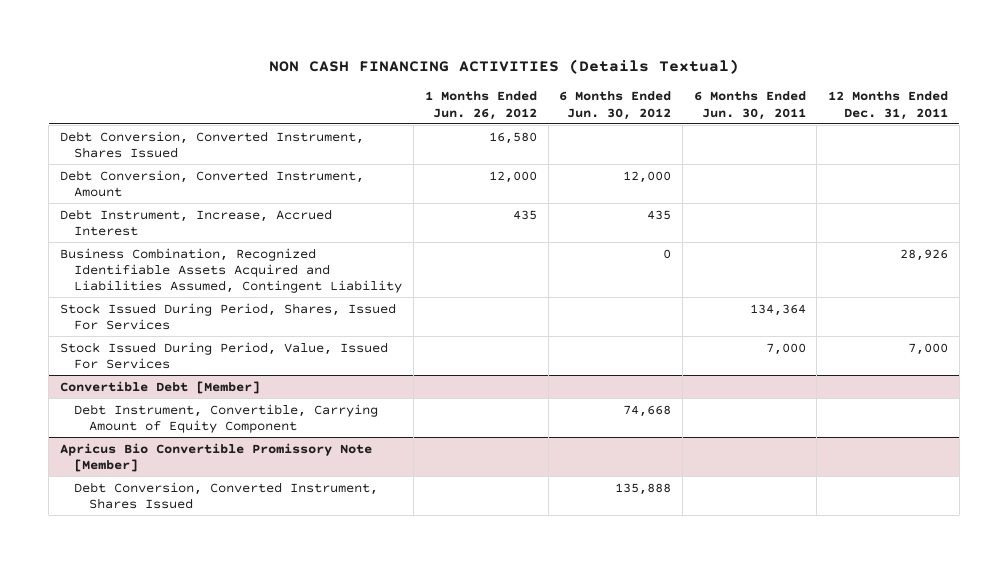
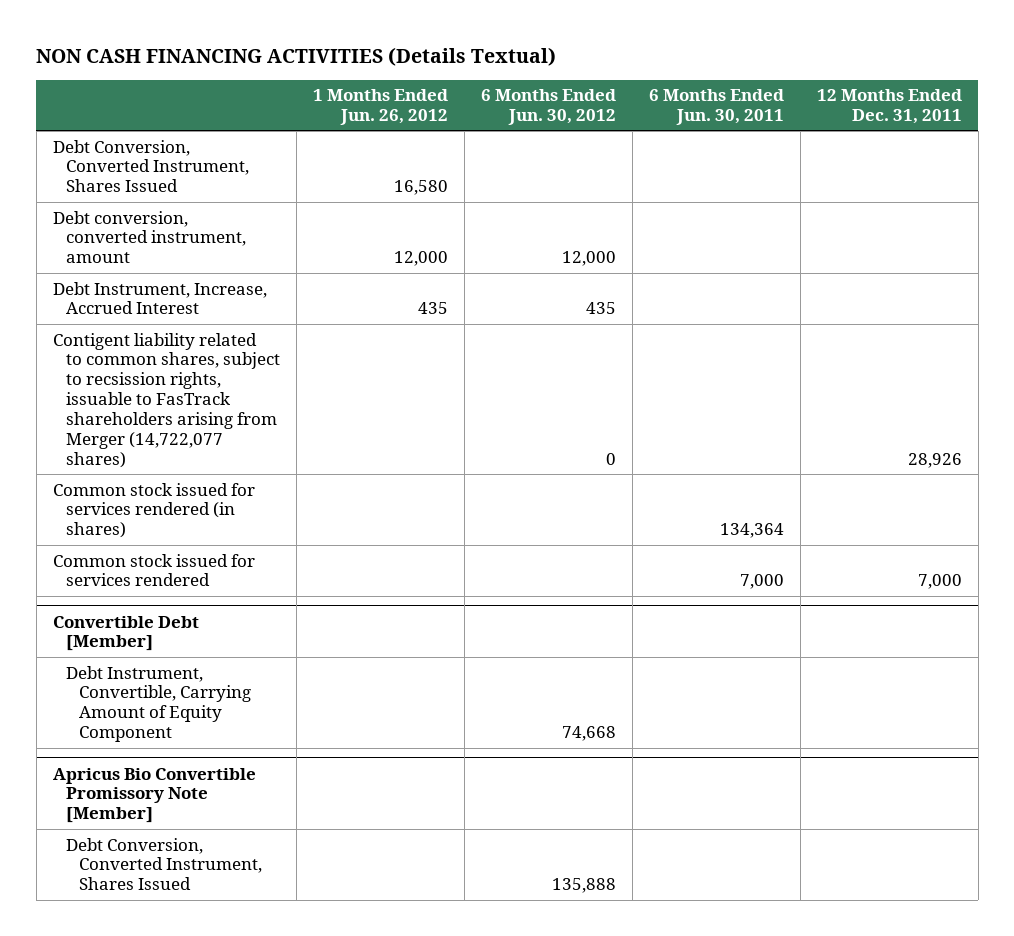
- Debt Conversion, Converted Instrument, Amount | 12,000 | 12,000 | |
+ Debt conversion, converted instrument, amount | 12,000 | 12,000 | |
- Business Combination, Recognized Identifiable Assets Acquired and Liabilities Assumed, Contingent Liability | | 0 | | 28,926
- Stock Issued During Period, Shares, Issued For Services | | | 134,364 |
- Stock Issued During Period, Value, Issued For Services | | | 7,000 | 7,000
+ Contigent liability related to common shares, subject to recsission rights, issuable to FasTrack shareholders arising from Merger (14,722,077 shares) | | 0 | | 28,926
+ Common stock issued for services rendered (in shares) | | | 134,364 |
+ Common stock issued for services rendered | | | 7,000 | 7,000

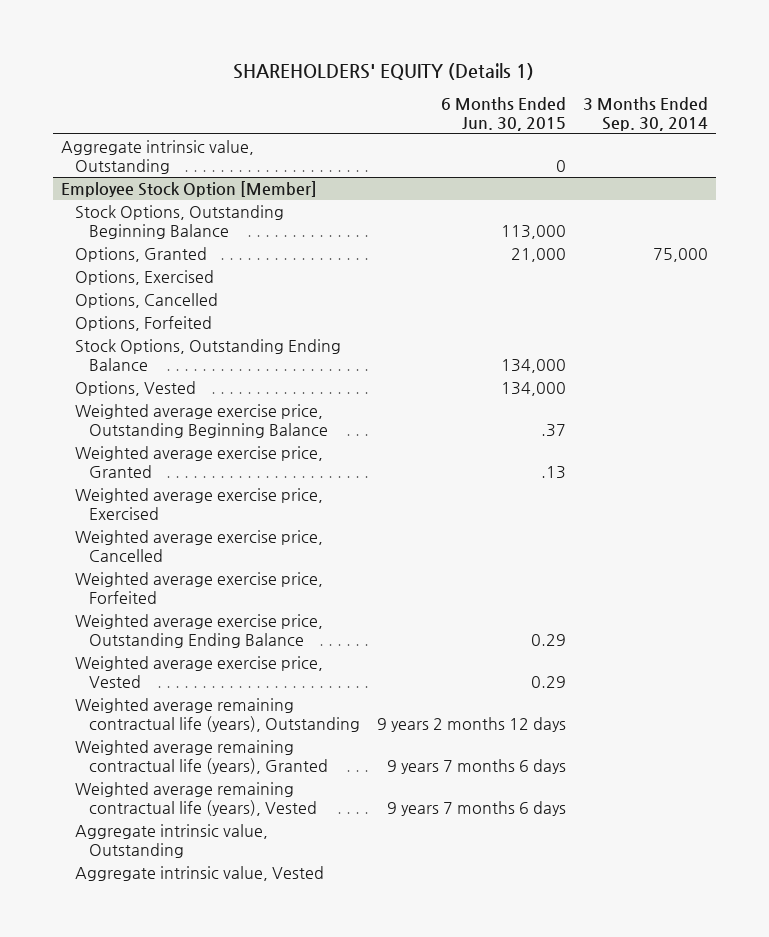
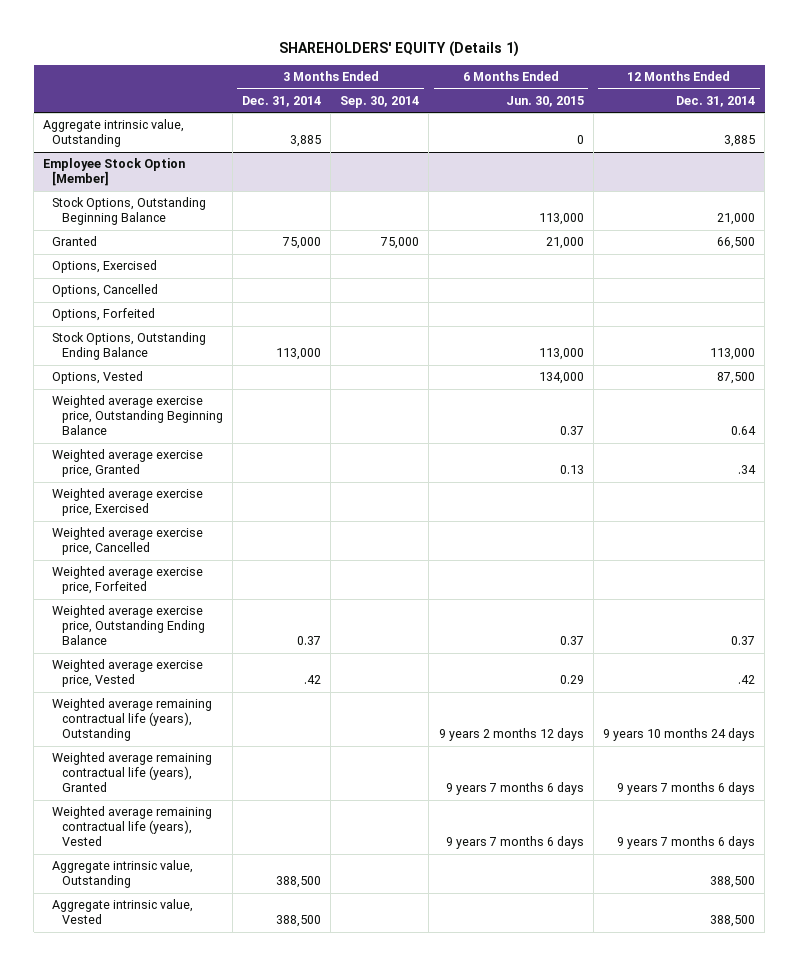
- | 6 Months Ended Jun. 30, 2015 | 3 Months Ended Sep. 30, 2014
+ | 3 Months Ended Dec. 31, 2014 | 3 Months Ended Sep. 30, 2014 | 6 Months Ended Jun. 30, 2015 | 12 Months Ended Dec. 31, 2014
@ Employee Stock Option [Member]
- Options, Granted | 21,000 | 75,000
+ Granted | 75,000 | 75,000 | 21,000 | 66,500
- Stock Options, Outstanding Ending Balance | 134,000 |
+ Stock Options, Outstanding Ending Balance | 113,000 | | 113,000 | 113,000
- Weighted average exercise price, Outstanding Beginning Balance | .37 |
- Weighted average exercise price, Granted | .13 |
+ Weighted average exercise price, Outstanding Beginning Balance | | | 0.37 | 0.64
+ Weighted average exercise price, Granted | | | 0.13 | .34
- Weighted average exercise price, Outstanding Ending Balance | 0.29 |
+ Weighted average exercise price, Outstanding Ending Balance | 0.37 | | 0.37 | 0.37

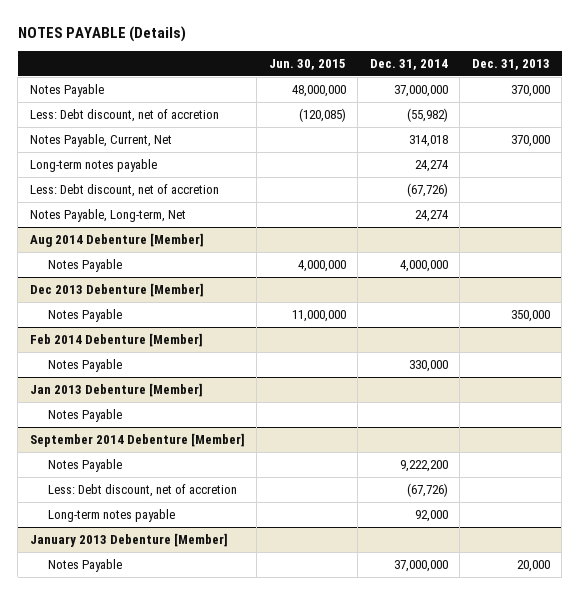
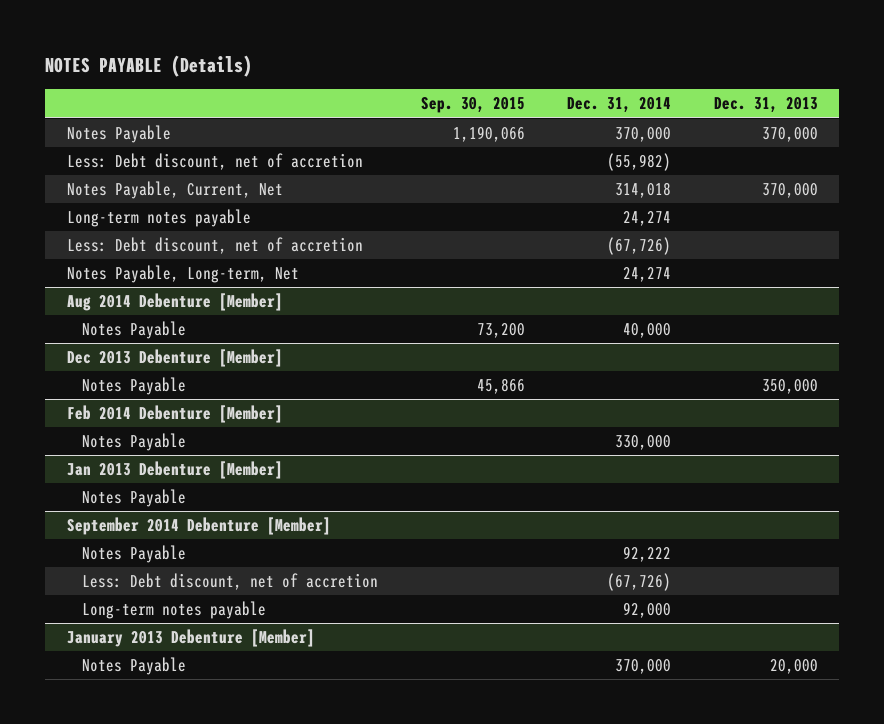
- | Jun. 30, 2015 | Dec. 31, 2014 | Dec. 31, 2013
+ | Sep. 30, 2015 | Dec. 31, 2014 | Dec. 31, 2013
- Notes Payable | 48,000,000 | 37,000,000 | 370,000
+ Notes Payable | 1,190,066 | 370,000 | 370,000
@ Aug 2014 Debenture [Member]
- Notes Payable | 4,000,000 | 4,000,000 |
+ Notes Payable | 73,200 | 40,000 |
@ September 2014 Debenture [Member]
- Notes Payable | | 9,222,200 |
+ Notes Payable | | 92,222 |
@ January 2013 Debenture [Member]
- Notes Payable | | 37,000,000 | 20,000
+ Notes Payable | | 370,000 | 20,000

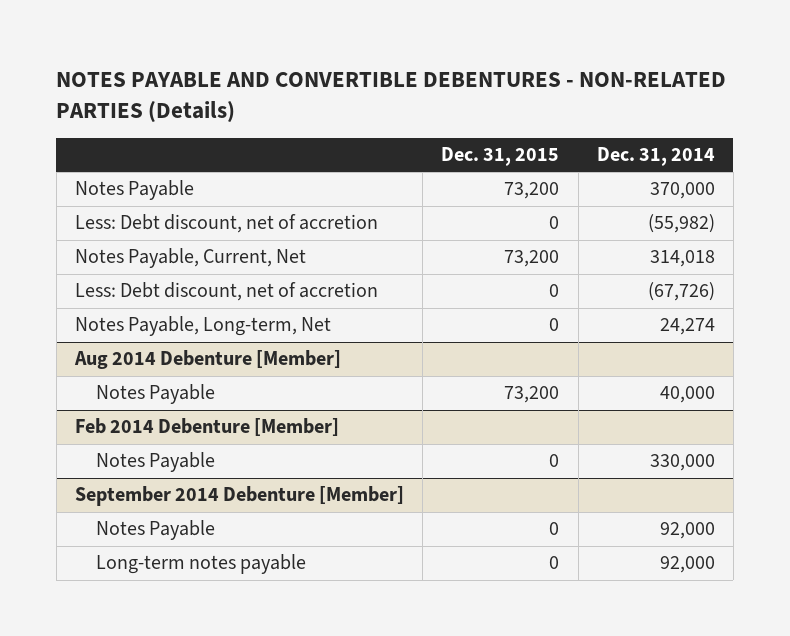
- NOTES PAYABLE (Details)
+ NOTES PAYABLE AND CONVERTIBLE DEBENTURES - NON-RELATED PARTIES (Details)
- | Sep. 30, 2015 | Dec. 31, 2014 | Dec. 31, 2013
+ | Dec. 31, 2015 | Dec. 31, 2014
- Long-term notes payable | | 24,274 |
- Dec 2013 Debenture [Member]
- Notes Payable | 45,866 | | 350,000
- Jan 2013 Debenture [Member]
- Notes Payable
@ September 2014 Debenture [Member]
- Notes Payable | | 92,222 |
- Less: Debt discount, net of accretion | | (67,726) |
+ Notes Payable | 0 | 92,000
- January 2013 Debenture [Member]
- Notes Payable | | 370,000 | 20,000

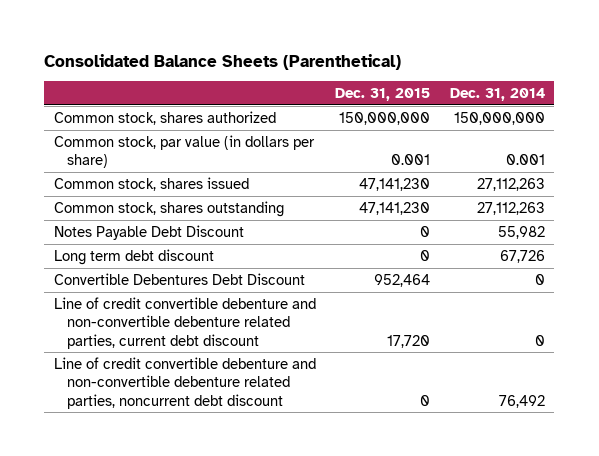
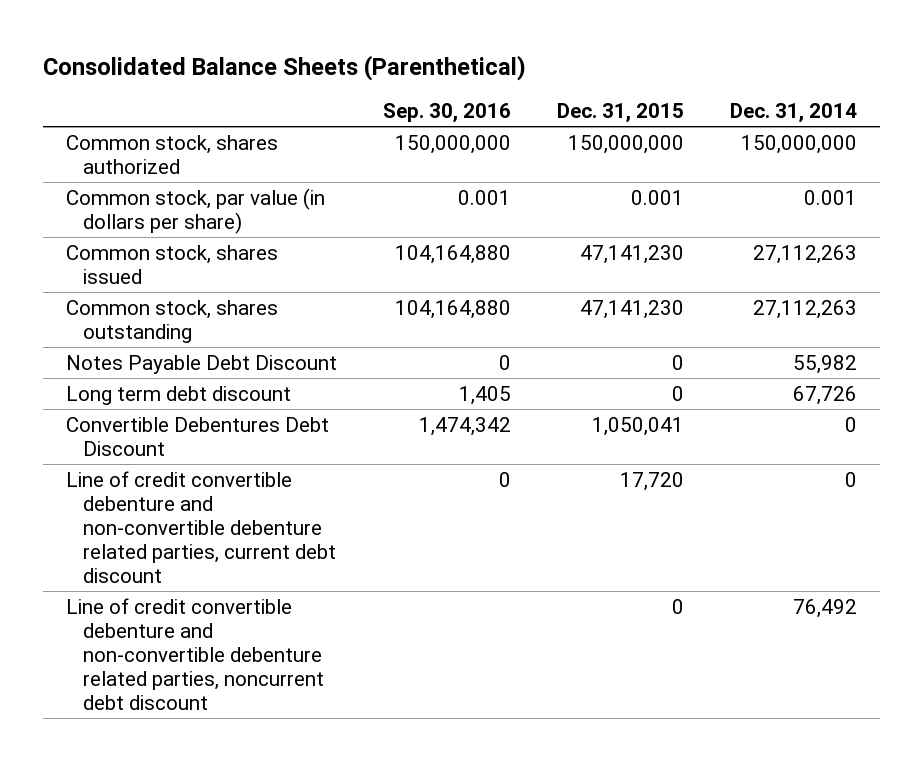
- | Dec. 31, 2015 | Dec. 31, 2014
+ | Sep. 30, 2016 | Dec. 31, 2015 | Dec. 31, 2014
- Convertible Debentures Debt Discount | 952,464 | 0
+ Convertible Debentures Debt Discount | 1,474,342 | 1,050,041 | 0

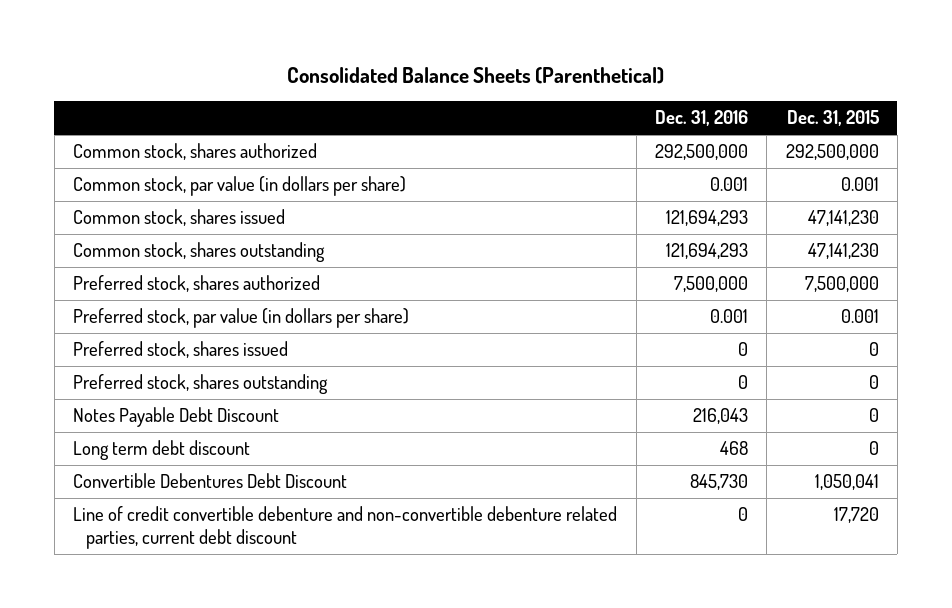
- | Sep. 30, 2016 | Dec. 31, 2015 | Dec. 31, 2014
+ | Dec. 31, 2016 | Dec. 31, 2015
- Common stock, shares authorized | 150,000,000 | 150,000,000 | 150,000,000
+ Common stock, shares authorized | 292,500,000 | 292,500,000
+ Preferred stock, shares authorized | 7,500,000 | 7,500,000
+ Preferred stock, par value (in dollars per share) | 0.001 | 0.001
+ Preferred stock, shares issued | 0 | 0
+ Preferred stock, shares outstanding | 0 | 0
- Line of credit convertible debenture and non-convertible debenture related parties, noncurrent debt discount | | 0 | 76,492

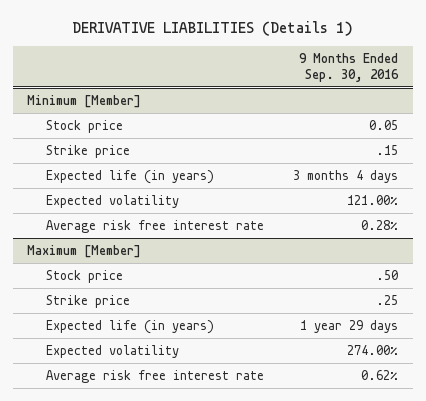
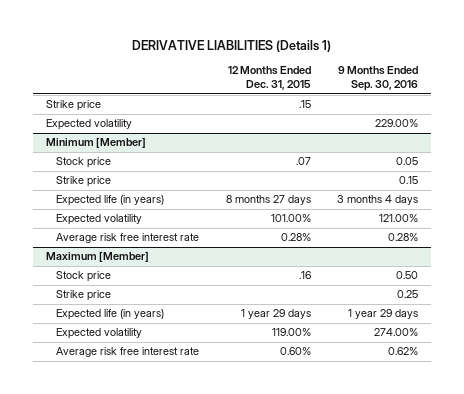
- | 9 Months Ended Sep. 30, 2016
+ | 12 Months Ended Dec. 31, 2015 | 9 Months Ended Sep. 30, 2016
+ Strike price | .15 |
+ Expected volatility | | 229.00%
@ Minimum [Member]
- Strike price | .15
+ Strike price | | 0.15
@ Maximum [Member]
- Stock price | .50
- Strike price | .25
+ Stock price | .16 | 0.50
+ Strike price | | 0.25

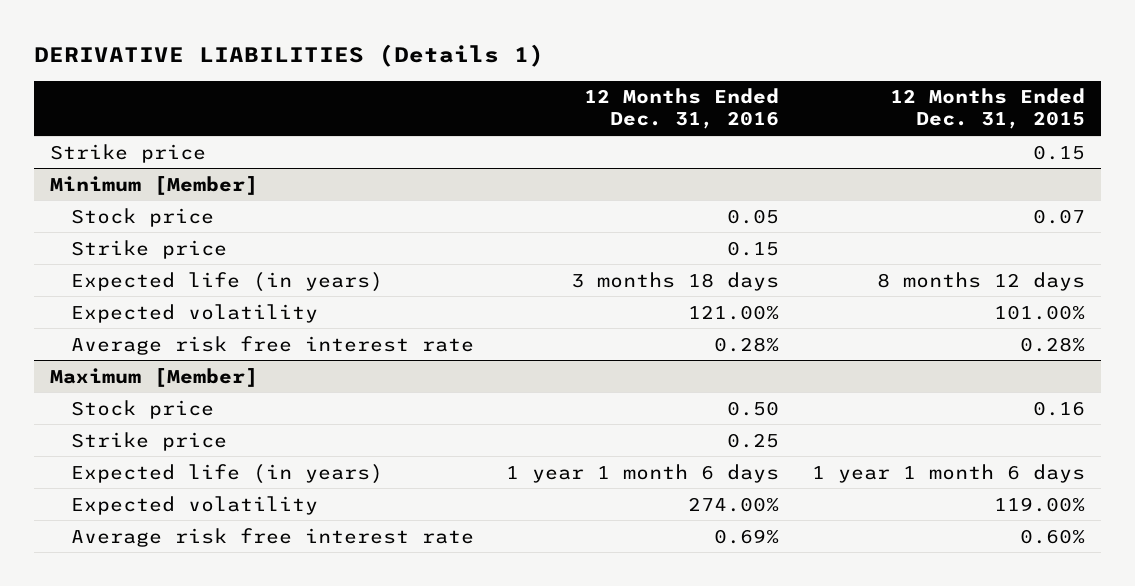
- | 12 Months Ended Dec. 31, 2015 | 9 Months Ended Sep. 30, 2016
+ | 12 Months Ended Dec. 31, 2016 | 12 Months Ended Dec. 31, 2015
- Strike price | .15 |
- Expected volatility | | 229.00%
+ Strike price | | 0.15
@ Minimum [Member]
- Stock price | .07 | 0.05
+ Stock price | 0.05 | 0.07
- Expected life (in years) | 8 months 27 days | 3 months 4 days
+ Expected life (in years) | 3 months 18 days | 8 months 12 days
@ Maximum [Member]
- Stock price | .16 | 0.50
+ Stock price | 0.50 | 0.16
- Expected life (in years) | 1 year 29 days | 1 year 29 days
+ Expected life (in years) | 1 year 1 month 6 days | 1 year 1 month 6 days

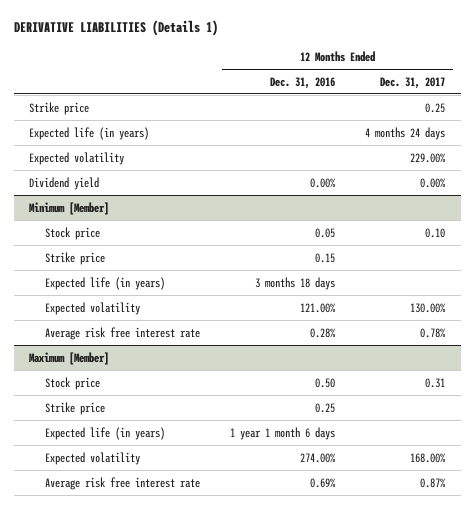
- | 12 Months Ended Dec. 31, 2016 | 12 Months Ended Dec. 31, 2015
+ | 12 Months Ended Dec. 31, 2016 | 12 Months Ended Dec. 31, 2017
+ Expected life (in years) | | 4 months 24 days
+ Expected volatility | | 229.00%
+ Dividend yield | 0.00% | 0.00%

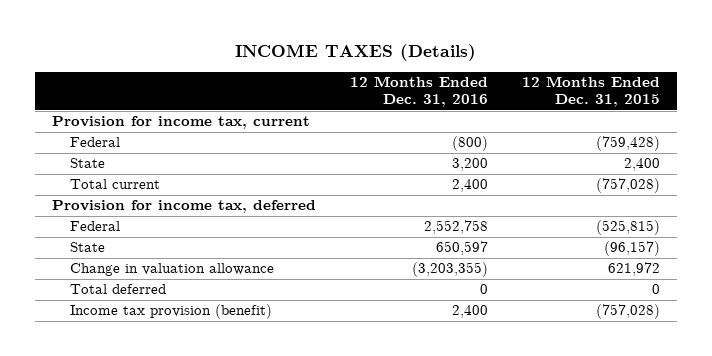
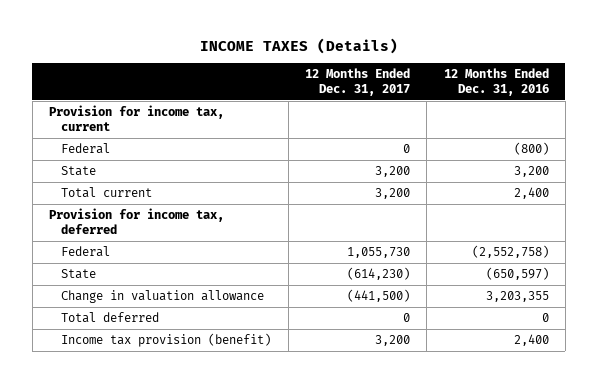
- | 12 Months Ended Dec. 31, 2016 | 12 Months Ended Dec. 31, 2015
+ | 12 Months Ended Dec. 31, 2017 | 12 Months Ended Dec. 31, 2016
- Federal | 2,552,758 | (525,815)
- State | 650,597 | (96,157)
- Change in valuation allowance | (3,203,355) | 621,972
+ Federal | 1,055,730 | (2,552,758)
+ State | (614,230) | (650,597)
+ Change in valuation allowance | (441,500) | 3,203,355

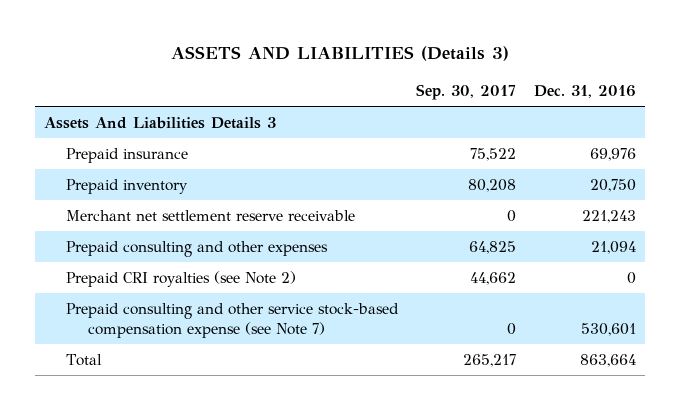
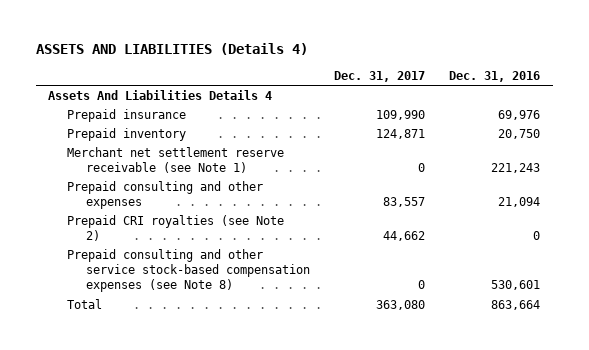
- ASSETS AND LIABILITIES (Details 3)
+ ASSETS AND LIABILITIES (Details 4)
- | Sep. 30, 2017 | Dec. 31, 2016
+ | Dec. 31, 2017 | Dec. 31, 2016
- Assets And Liabilities Details 3
+ Assets And Liabilities Details 4
- Merchant net settlement reserve receivable | 0 | 221,243
+ Merchant net settlement reserve receivable (see Note 1) | 0 | 221,243
- Prepaid consulting and other service stock-based compensation expense (see Note 7) | 0 | 530,601
+ Prepaid consulting and other service stock-based compensation expenses (see Note 8) | 0 | 530,601

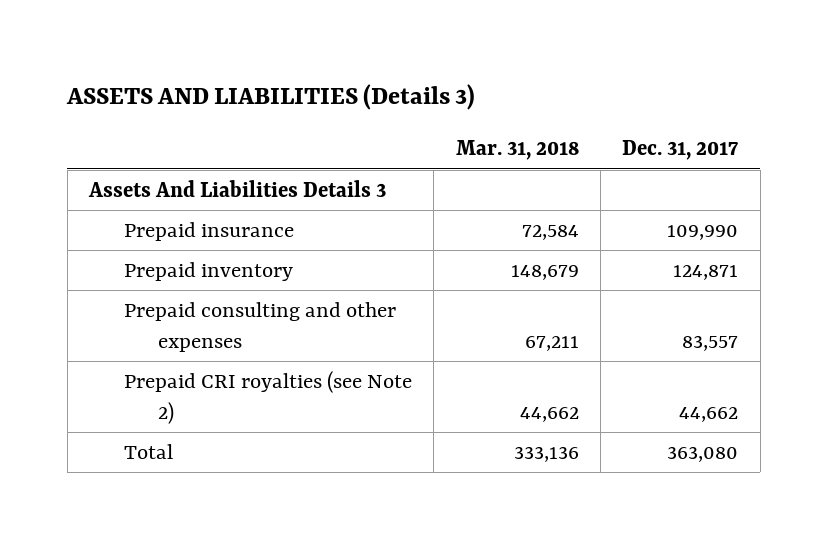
- ASSETS AND LIABILITIES (Details 4)
+ ASSETS AND LIABILITIES (Details 3)
- | Dec. 31, 2017 | Dec. 31, 2016
+ | Mar. 31, 2018 | Dec. 31, 2017
- Assets And Liabilities Details 4
+ Assets And Liabilities Details 3
- Merchant net settlement reserve receivable (see Note 1) | 0 | 221,243
- Prepaid consulting and other service stock-based compensation expenses (see Note 8) | 0 | 530,601

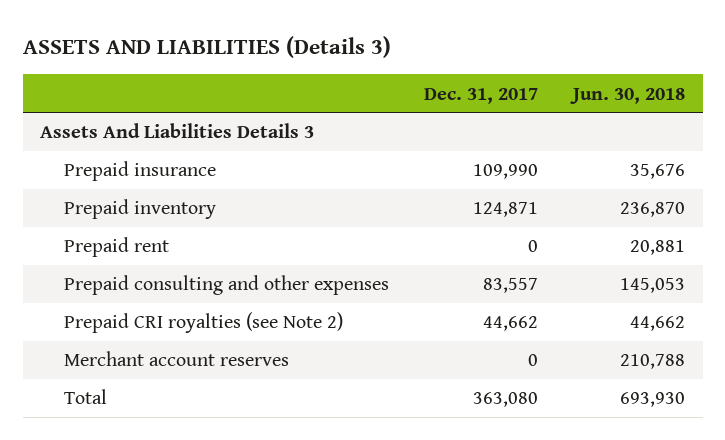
- | Mar. 31, 2018 | Dec. 31, 2017
+ | Dec. 31, 2017 | Jun. 30, 2018
+ Prepaid rent | 0 | 20,881
+ Merchant account reserves | 0 | 210,788

